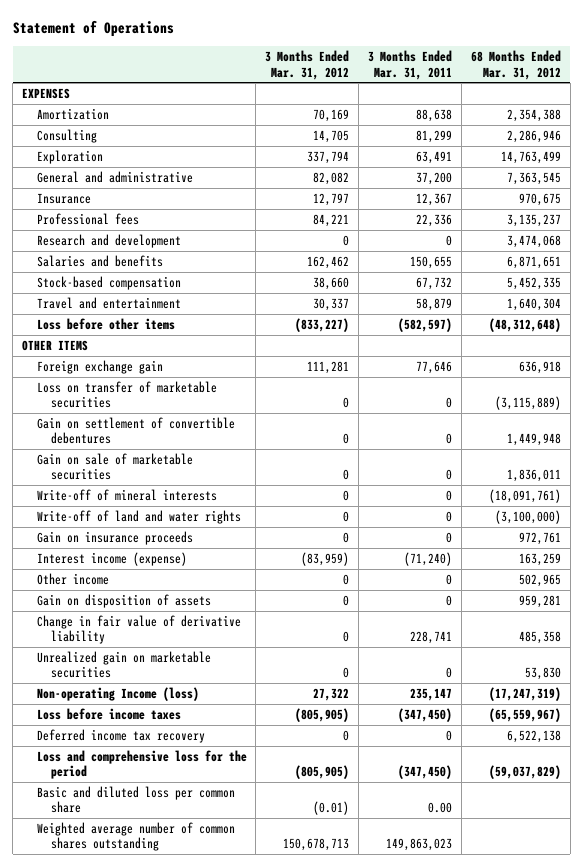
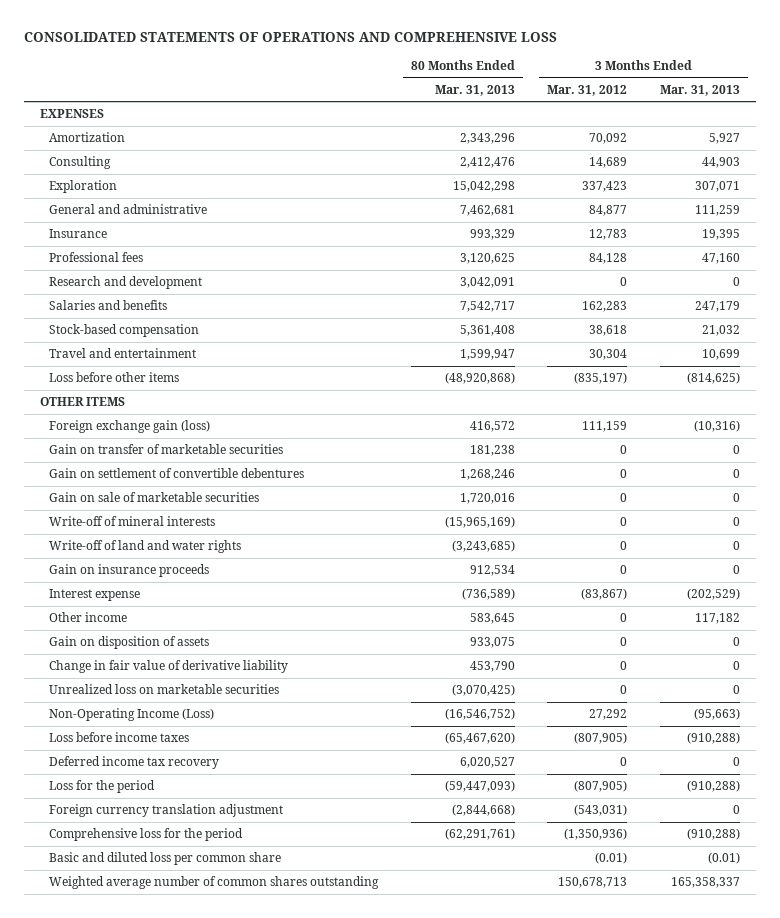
- Statement of Operations
+ CONSOLIDATED STATEMENTS OF OPERATIONS AND COMPREHENSIVE LOSS
- | 3 Months Ended Mar. 31, 2012 | 3 Months Ended Mar. 31, 2011 | 68 Months Ended Mar. 31, 2012
+ | 80 Months Ended Mar. 31, 2013 | 3 Months Ended Mar. 31, 2012 | 3 Months Ended Mar. 31, 2013
- Amortization | 70,169 | 88,638 | 2,354,388
- Consulting | 14,705 | 81,299 | 2,286,946
- Exploration | 337,794 | 63,491 | 14,763,499
- General and administrative | 82,082 | 37,200 | 7,363,545
- Insurance | 12,797 | 12,367 | 970,675
- Professional fees | 84,221 | 22,336 | 3,135,237
+ Amortization | 2,343,296 | 70,092 | 5,927
+ Consulting | 2,412,476 | 14,689 | 44,903
+ Exploration | 15,042,298 | 337,423 | 307,071
+ General and administrative | 7,462,681 | 84,877 | 111,259
+ Insurance | 993,329 | 12,783 | 19,395
+ Professional fees | 3,120,625 | 84,128 | 47,160
- Salaries and benefits | 162,462 | 150,655 | 6,871,651
- Stock-based compensation | 38,660 | 67,732 | 5,452,335
- Travel and entertainment | 30,337 | 58,879 | 1,640,304
- Loss before other items | (833,227) | (582,597) | (48,312,648)
+ Salaries and benefits | 7,542,717 | 162,283 | 247,179
+ Stock-based compensation | 5,361,408 | 38,618 | 21,032
+ Travel and entertainment | 1,599,947 | 30,304 | 10,699
+ Loss before other items | (48,920,868) | (835,197) | (814,625)
- Foreign exchange gain | 111,281 | 77,646 | 636,918
- Loss on transfer of marketable securities | 0 | 0 | (3,115,889)
+ Foreign exchange gain (loss) | 416,572 | 111,159 | (10,316)
+ Gain on transfer of marketable securities | 181,238 | 0 | 0
- Interest income (expense) | (83,959) | (71,240) | 163,259
+ Interest expense | (736,589) | (83,867) | (202,529)
- Unrealized gain on marketable securities | 0 | 0 | 53,830
- Non-operating Income (loss) | 27,322 | 235,147 | (17,247,319)
- Loss before income taxes | (805,905) | (347,450) | (65,559,967)
+ Unrealized loss on marketable securities | (3,070,425) | 0 | 0
+ Non-Operating Income (Loss) | (16,546,752) | 27,292 | (95,663)
+ Loss before income taxes | (65,467,620) | (807,905) | (910,288)
- Loss and comprehensive loss for the period | (805,905) | (347,450) | (59,037,829)
+ Loss for the period | (59,447,093) | (807,905) | (910,288)
+ Foreign currency translation adjustment | (2,844,668) | (543,031) | 0
+ Comprehensive loss for the period | (62,291,761) | (1,350,936) | (910,288)

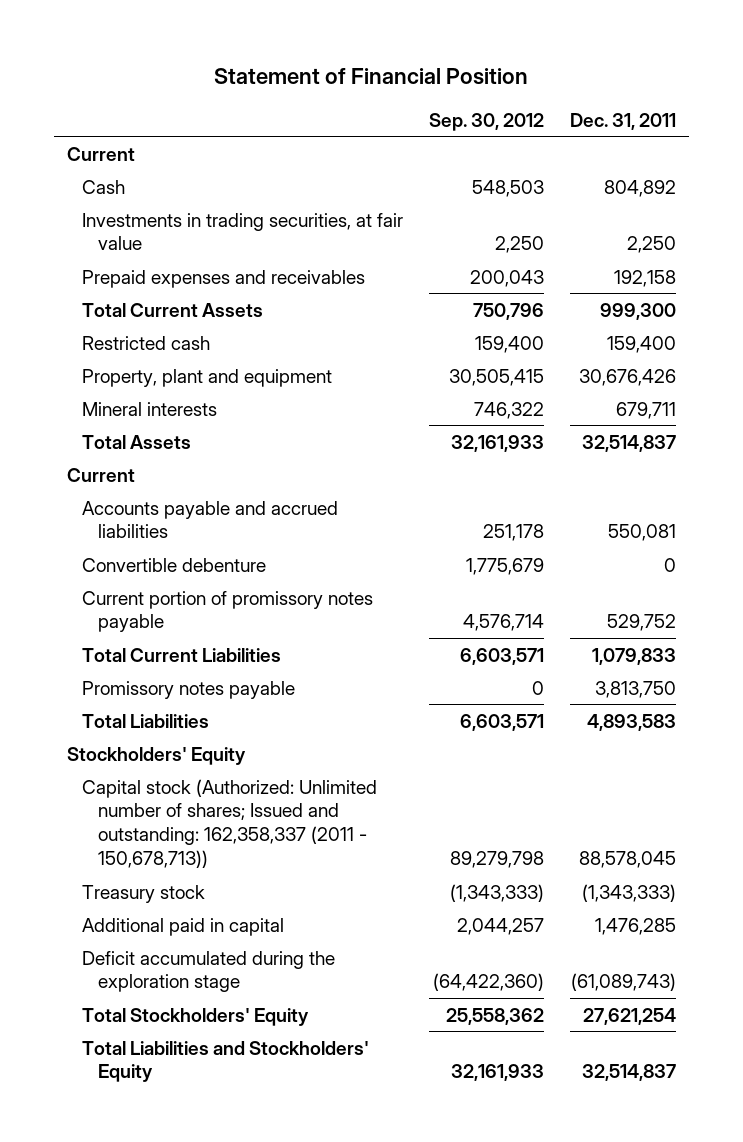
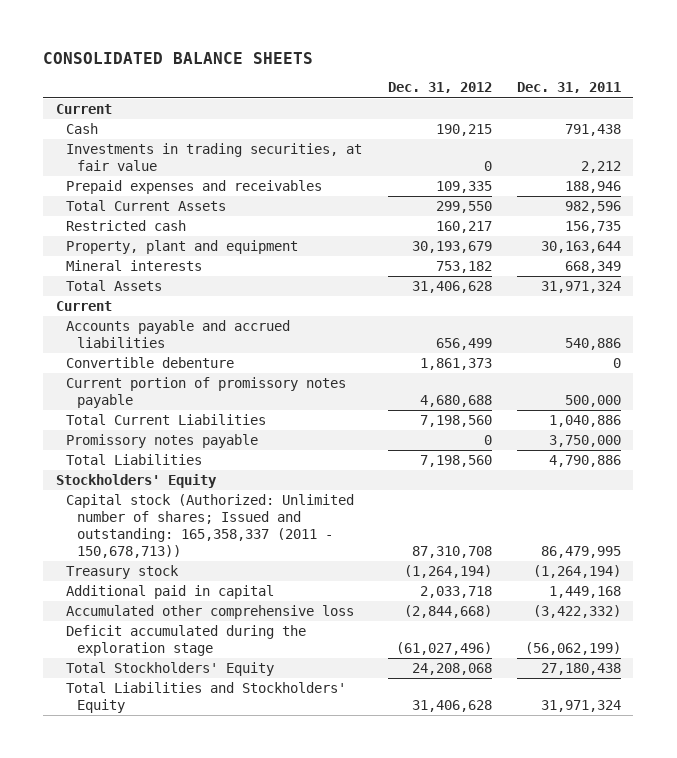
- Statement of Financial Position
+ CONSOLIDATED BALANCE SHEETS
- | Sep. 30, 2012 | Dec. 31, 2011
+ | Dec. 31, 2012 | Dec. 31, 2011
- Cash | 548,503 | 804,892
- Investments in trading securities, at fair value | 2,250 | 2,250
- Prepaid expenses and receivables | 200,043 | 192,158
- Total Current Assets | 750,796 | 999,300
- Restricted cash | 159,400 | 159,400
- Property, plant and equipment | 30,505,415 | 30,676,426
- Mineral interests | 746,322 | 679,711
- Total Assets | 32,161,933 | 32,514,837
+ Cash | 190,215 | 791,438
+ Investments in trading securities, at fair value | 0 | 2,212
+ Prepaid expenses and receivables | 109,335 | 188,946
+ Total Current Assets | 299,550 | 982,596
+ Restricted cash | 160,217 | 156,735
+ Property, plant and equipment | 30,193,679 | 30,163,644
+ Mineral interests | 753,182 | 668,349
+ Total Assets | 31,406,628 | 31,971,324
- Accounts payable and accrued liabilities | 251,178 | 550,081
+ Accounts payable and accrued liabilities | 656,499 | 540,886
- Current portion of promissory notes payable | 4,576,714 | 529,752
- Total Current Liabilities | 6,603,571 | 1,079,833
- Promissory notes payable | 0 | 3,813,750
- Total Liabilities | 6,603,571 | 4,893,583
+ Current portion of promissory notes payable | 4,680,688 | 500,000
+ Total Current Liabilities | 7,198,560 | 1,040,886
+ Promissory notes payable | 0 | 3,750,000
+ Total Liabilities | 7,198,560 | 4,790,886
- Capital stock (Authorized: Unlimited number of shares; Issued and outstanding: 162,358,337 (2011 - 150,678,713)) | 89,279,798 | 88,578,045
- Treasury stock | (1,343,333) | (1,343,333)
- Additional paid in capital | 2,044,257 | 1,476,285
- Deficit accumulated during the exploration stage | (64,422,360) | (61,089,743)
- Total Stockholders' Equity | 25,558,362 | 27,621,254
- Total Liabilities and Stockholders' Equity | 32,161,933 | 32,514,837
+ Capital stock (Authorized: Unlimited number of shares; Issued and outstanding: 165,358,337 (2011 - 150,678,713)) | 87,310,708 | 86,479,995
+ Treasury stock | (1,264,194) | (1,264,194)
+ Additional paid in capital | 2,033,718 | 1,449,168
+ Accumulated other comprehensive loss | (2,844,668) | (3,422,332)
+ Deficit accumulated during the exploration stage | (61,027,496) | (56,062,199)
+ Total Stockholders' Equity | 24,208,068 | 27,180,438
+ Total Liabilities and Stockholders' Equity | 31,406,628 | 31,971,324

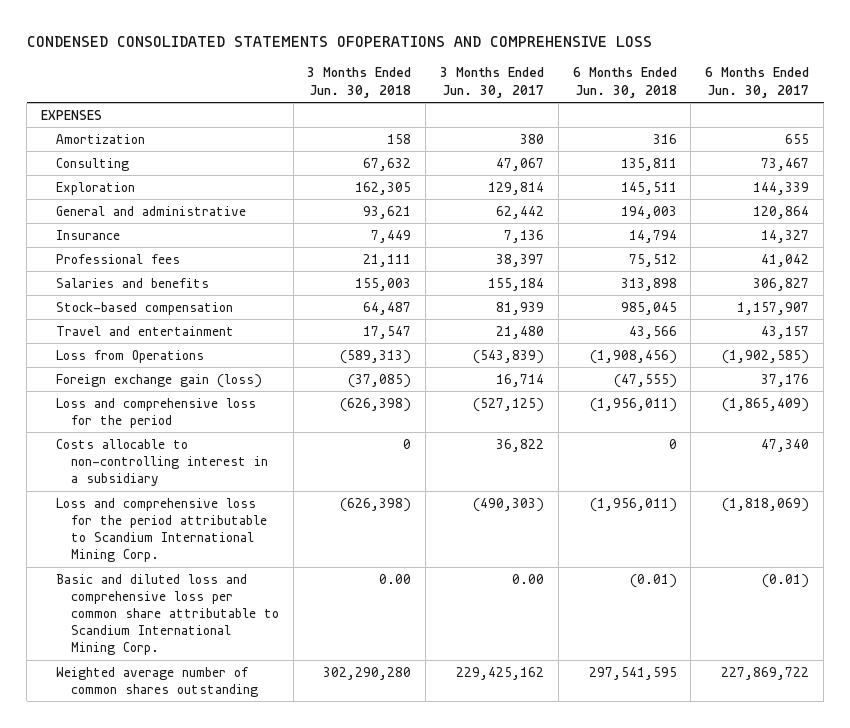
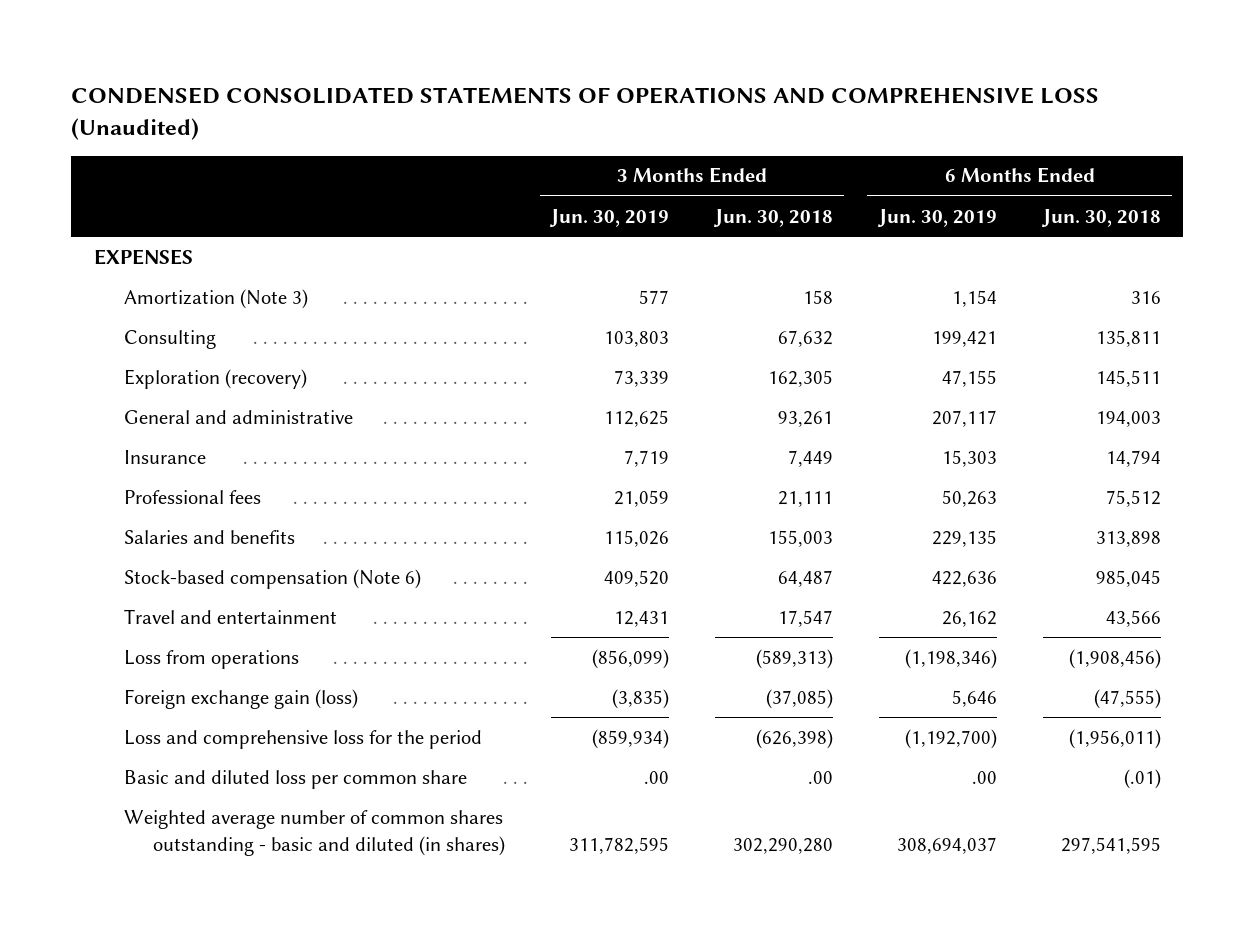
- CONDENSED CONSOLIDATED STATEMENTS OFOPERATIONS AND COMPREHENSIVE LOSS
+ CONDENSED CONSOLIDATED STATEMENTS OF OPERATIONS AND COMPREHENSIVE LOSS (Unaudited)
- | 3 Months Ended Jun. 30, 2018 | 3 Months Ended Jun. 30, 2017 | 6 Months Ended Jun. 30, 2018 | 6 Months Ended Jun. 30, 2017
+ | 3 Months Ended Jun. 30, 2019 | 3 Months Ended Jun. 30, 2018 | 6 Months Ended Jun. 30, 2019 | 6 Months Ended Jun. 30, 2018
- Amortization | 158 | 380 | 316 | 655
+ Amortization (Note 3) | 577 | 158 | 1,154 | 316
- Exploration | 162,305 | 129,814 | 145,511 | 144,339
- General and administrative | 93,621 | 62,442 | 194,003 | 120,864
+ Exploration (recovery) | 73,339 | 162,305 | 47,155 | 145,511
+ General and administrative | 112,625 | 93,261 | 207,117 | 194,003
- Stock-based compensation | 64,487 | 81,939 | 985,045 | 1,157,907
+ Stock-based compensation (Note 6) | 409,520 | 64,487 | 422,636 | 985,045
- Loss from Operations | (589,313) | (543,839) | (1,908,456) | (1,902,585)
+ Loss from operations | (856,099) | (589,313) | (1,198,346) | (1,908,456)
- Costs allocable to non-controlling interest in a subsidiary | 0 | 36,822 | 0 | 47,340
- Loss and comprehensive loss for the period attributable to Scandium International Mining Corp. | (626,398) | (490,303) | (1,956,011) | (1,818,069)
- Basic and diluted loss and comprehensive loss per common share attributable to Scandium International Mining Corp. | 0.00 | 0.00 | (0.01) | (0.01)
- Weighted average number of common shares outstanding | 302,290,280 | 229,425,162 | 297,541,595 | 227,869,722
+ Basic and diluted loss per common share | .00 | .00 | .00 | (.01)
+ Weighted average number of common shares outstanding - basic and diluted (in shares) | 311,782,595 | 302,290,280 | 308,694,037 | 297,541,595

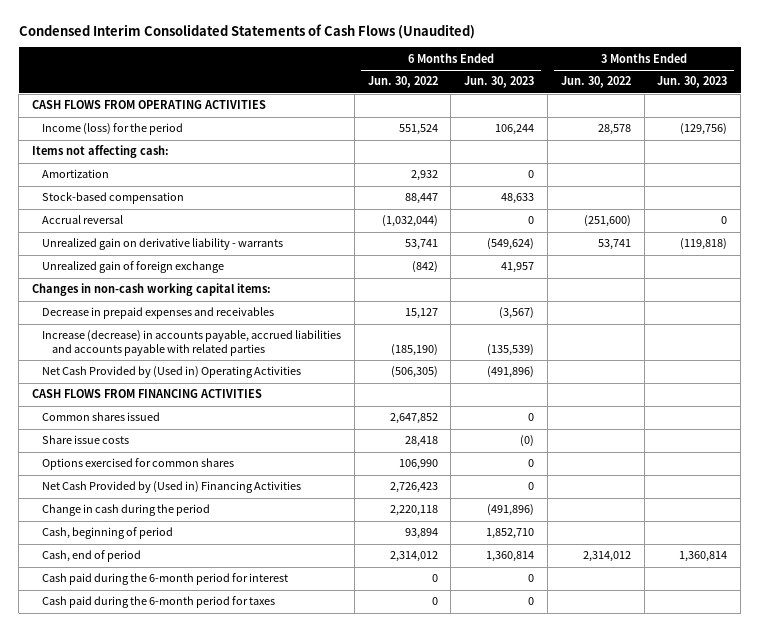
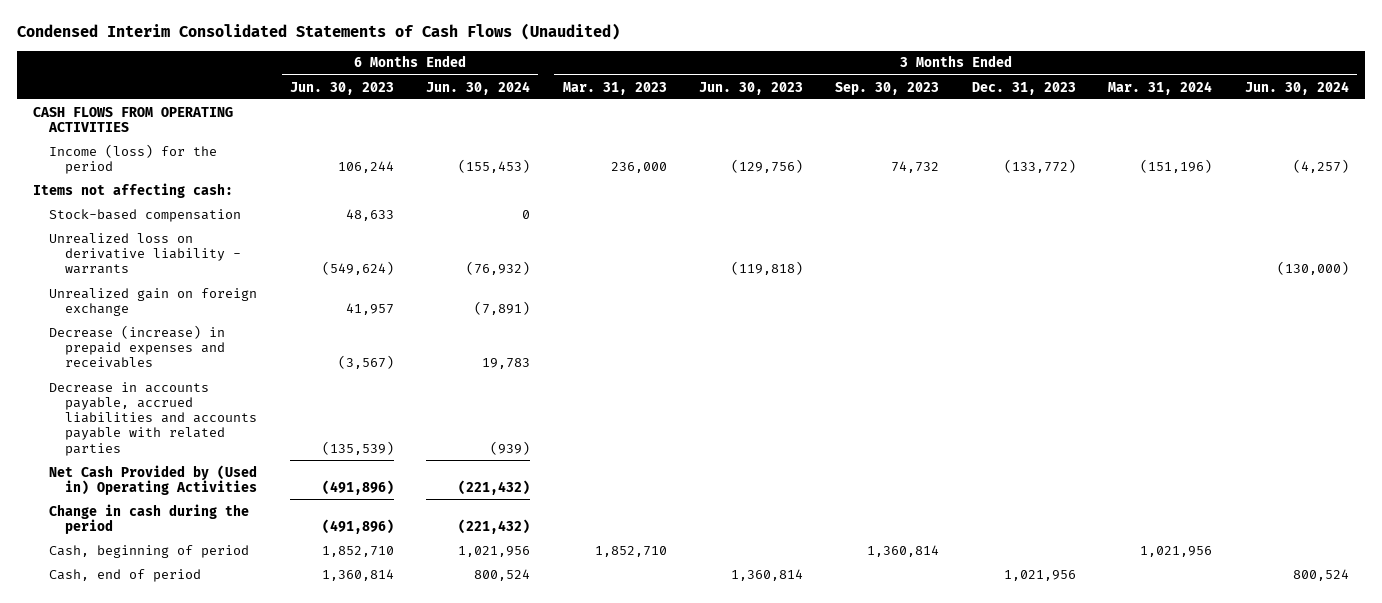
- | 6 Months Ended Jun. 30, 2022 | 6 Months Ended Jun. 30, 2023 | 3 Months Ended Jun. 30, 2022 | 3 Months Ended Jun. 30, 2023
+ | 6 Months Ended Jun. 30, 2023 | 6 Months Ended Jun. 30, 2024 | 3 Months Ended Mar. 31, 2023 | 3 Months Ended Jun. 30, 2023 | 3 Months Ended Sep. 30, 2023 | 3 Months Ended Dec. 31, 2023 | 3 Months Ended Mar. 31, 2024 | 3 Months Ended Jun. 30, 2024
- Amortization | 2,932 | 0 | |
- Accrual reversal | (1,032,044) | 0 | (251,600) | 0
- Unrealized gain on derivative liability - warrants | 53,741 | (549,624) | 53,741 | (119,818)
- Unrealized gain of foreign exchange | (842) | 41,957 | |
- Changes in non-cash working capital items:
- Decrease in prepaid expenses and receivables | 15,127 | (3,567) | |
- Increase (decrease) in accounts payable, accrued liabilities and accounts payable with related parties | (185,190) | (135,539) | |
+ Unrealized loss on derivative liability - warrants | (549,624) | (76,932) | | (119,818) | | | | (130,000)
+ Unrealized gain on foreign exchange | 41,957 | (7,891) | | | | | |
+ Decrease (increase) in prepaid expenses and receivables | (3,567) | 19,783 | | | | | |
+ Decrease in accounts payable, accrued liabilities and accounts payable with related parties | (135,539) | (939) | | | | | |
- CASH FLOWS FROM FINANCING ACTIVITIES
- Common shares issued | 2,647,852 | 0 | |
- Share issue costs | 28,418 | (0) | |
- Options exercised for common shares | 106,990 | 0 | |
- Net Cash Provided by (Used in) Financing Activities | 2,726,423 | 0 | |
- Cash paid during the 6-month period for interest | 0 | 0 | |
- Cash paid during the 6-month period for taxes | 0 | 0 | |

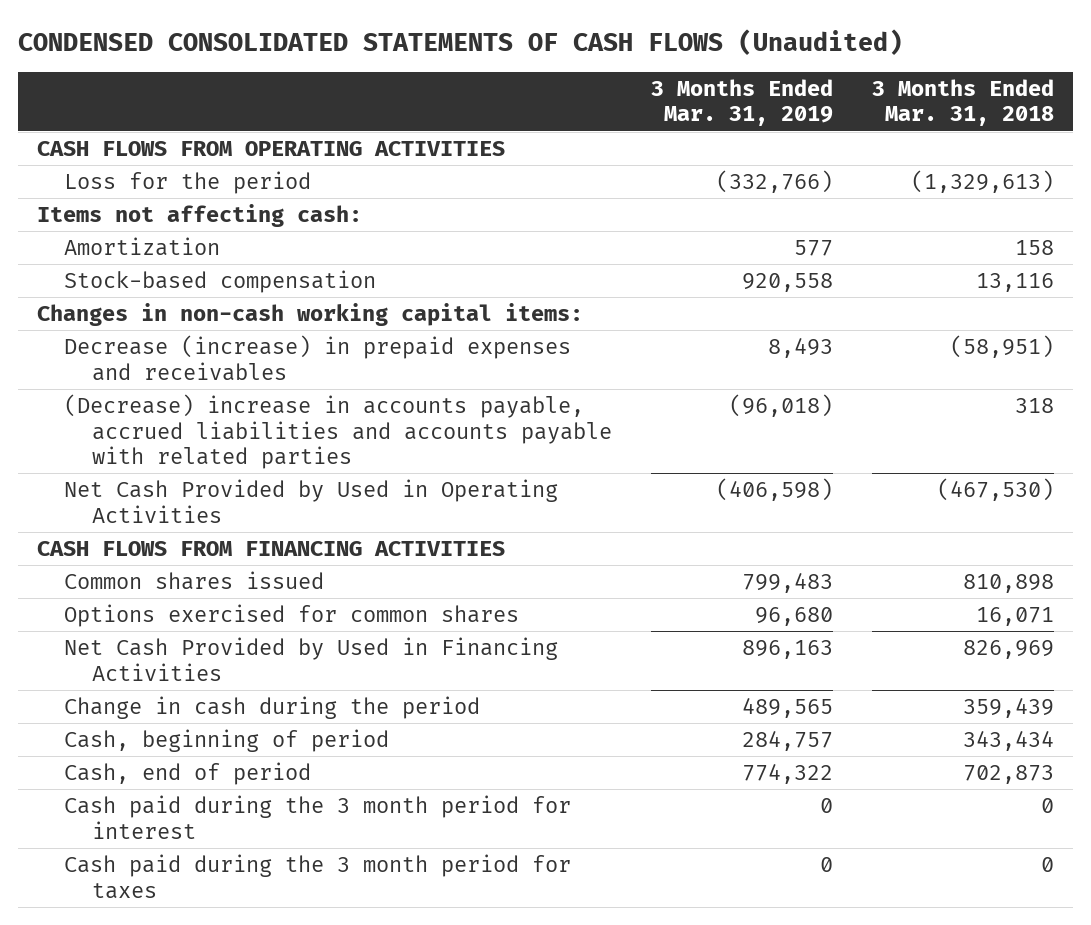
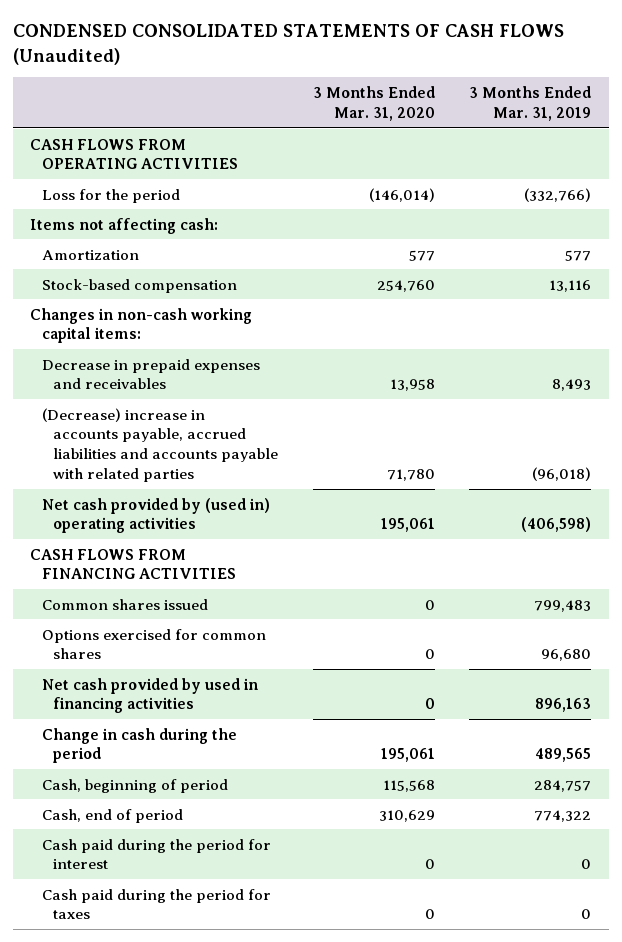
- | 3 Months Ended Mar. 31, 2019 | 3 Months Ended Mar. 31, 2018
+ | 3 Months Ended Mar. 31, 2020 | 3 Months Ended Mar. 31, 2019
- Stock-based compensation | 920,558 | 13,116
+ Stock-based compensation | 254,760 | 13,116
- Decrease (increase) in prepaid expenses and receivables | 8,493 | (58,951)
+ Decrease in prepaid expenses and receivables | 13,958 | 8,493
- Net Cash Provided by Used in Operating Activities | (406,598) | (467,530)
+ Net cash provided by (used in) operating activities | 195,061 | (406,598)
- Net Cash Provided by Used in Financing Activities | 896,163 | 826,969
+ Net cash provided by used in financing activities | 0 | 896,163
- Cash paid during the 3 month period for interest | 0 | 0
- Cash paid during the 3 month period for taxes | 0 | 0
+ Cash paid during the period for interest | 0 | 0
+ Cash paid during the period for taxes | 0 | 0

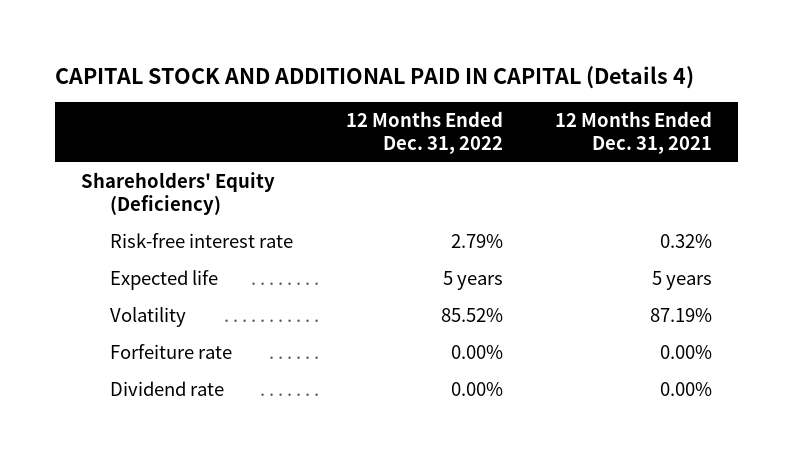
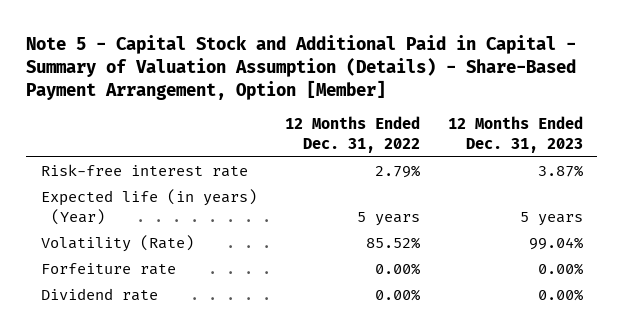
- CAPITAL STOCK AND ADDITIONAL PAID IN CAPITAL (Details 4)
+ Note 5 - Capital Stock and Additional Paid in Capital - Summary of Valuation Assumption (Details) - Share-Based Payment Arrangement, Option [Member]
- | 12 Months Ended Dec. 31, 2022 | 12 Months Ended Dec. 31, 2021
+ | 12 Months Ended Dec. 31, 2022 | 12 Months Ended Dec. 31, 2023
- Shareholders' Equity (Deficiency)
- Expected life | 5 years | 5 years
- Volatility | 85.52% | 87.19%
+ Expected life (in years) (Year) | 5 years | 5 years
+ Volatility (Rate) | 85.52% | 99.04%

